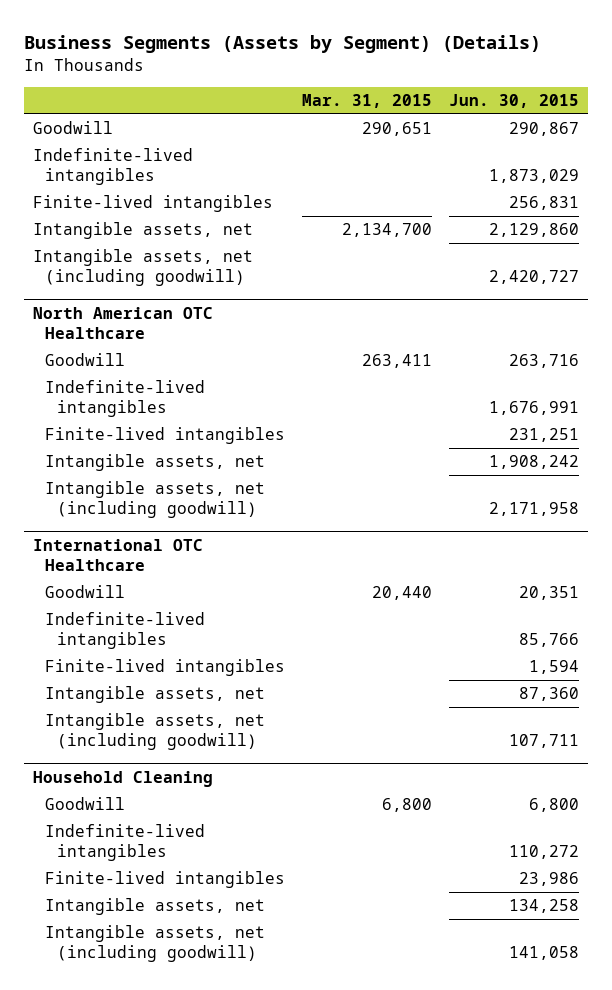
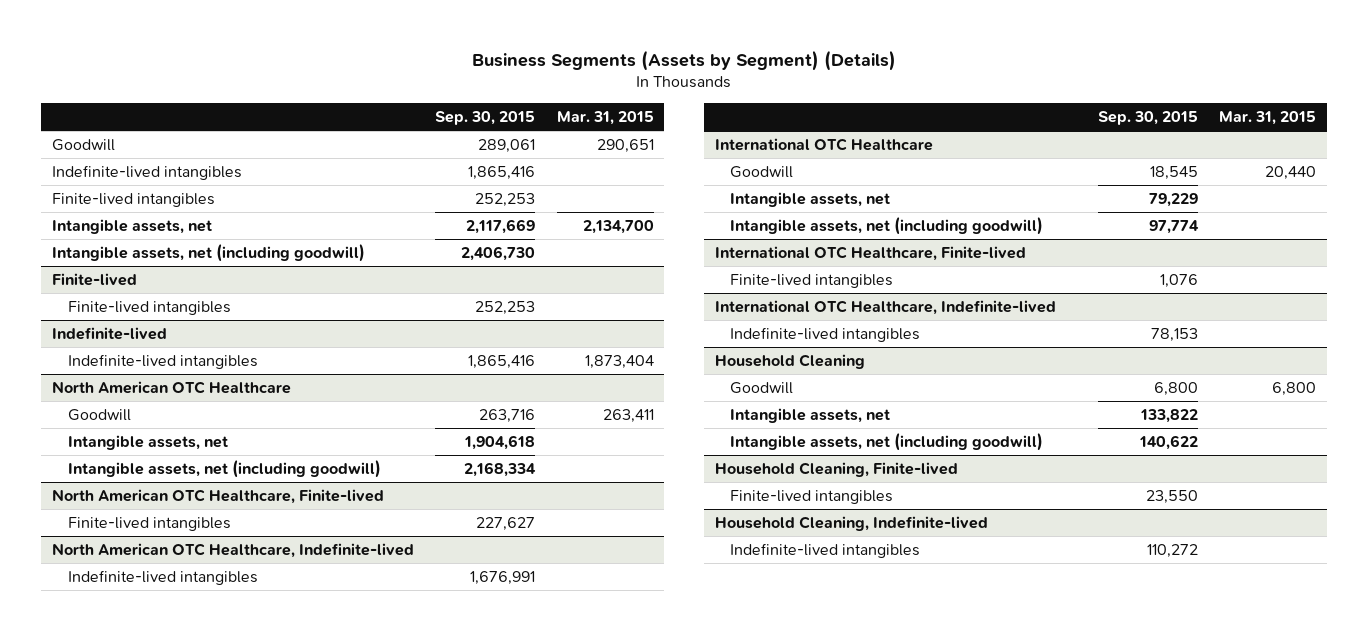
- | Mar. 31, 2015 | Jun. 30, 2015
+ | Sep. 30, 2015 | Mar. 31, 2015
+ Finite-lived
+ Finite-lived intangibles | 252,253 |
+ Indefinite-lived
+ Indefinite-lived intangibles | 1,865,416 | 1,873,404
@ North American OTC Healthcare
- Indefinite-lived intangibles | | 1,676,991
- Finite-lived intangibles | | 231,251
+ North American OTC Healthcare, Finite-lived
+ Finite-lived intangibles | 227,627 |
+ North American OTC Healthcare, Indefinite-lived
+ Indefinite-lived intangibles | 1,676,991 |
@ International OTC Healthcare
- Indefinite-lived intangibles | | 85,766
- Finite-lived intangibles | | 1,594
+ International OTC Healthcare, Finite-lived
+ Finite-lived intangibles | 1,076 |
+ International OTC Healthcare, Indefinite-lived
+ Indefinite-lived intangibles | 78,153 |
@ Household Cleaning
- Indefinite-lived intangibles | | 110,272
- Finite-lived intangibles | | 23,986
+ Household Cleaning, Finite-lived
+ Finite-lived intangibles | 23,550 |
+ Household Cleaning, Indefinite-lived
+ Indefinite-lived intangibles | 110,272 |

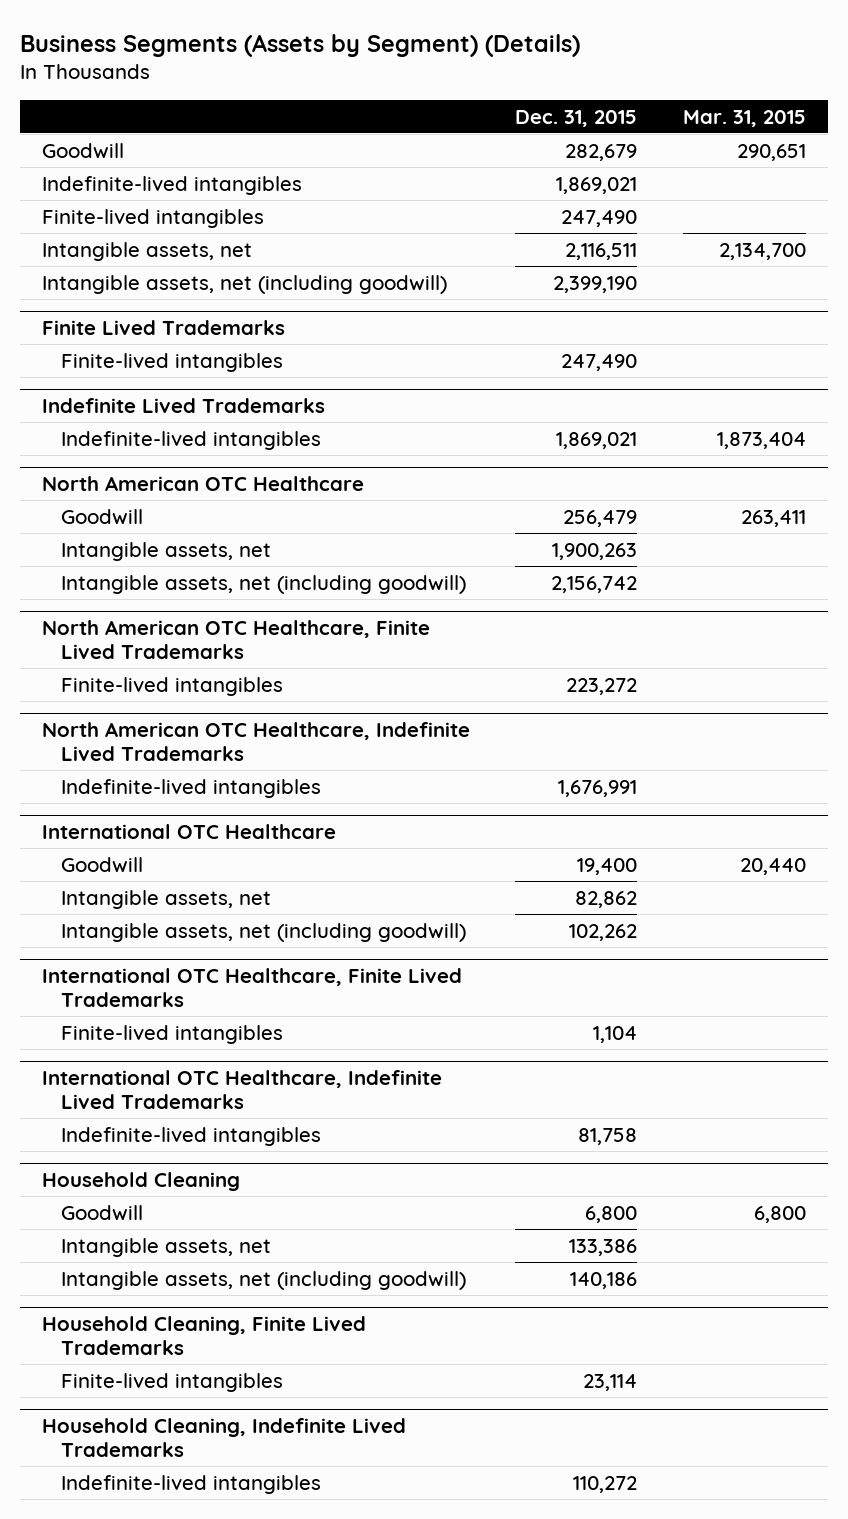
- | Sep. 30, 2015 | Mar. 31, 2015
+ | Dec. 31, 2015 | Mar. 31, 2015
- Finite-lived
+ Finite Lived Trademarks
- Indefinite-lived
+ Indefinite Lived Trademarks
- North American OTC Healthcare, Finite-lived
+ North American OTC Healthcare, Finite Lived Trademarks
- North American OTC Healthcare, Indefinite-lived
+ North American OTC Healthcare, Indefinite Lived Trademarks
- International OTC Healthcare, Finite-lived
+ International OTC Healthcare, Finite Lived Trademarks
- International OTC Healthcare, Indefinite-lived
+ International OTC Healthcare, Indefinite Lived Trademarks
- Household Cleaning, Finite-lived
+ Household Cleaning, Finite Lived Trademarks
- Household Cleaning, Indefinite-lived
+ Household Cleaning, Indefinite Lived Trademarks

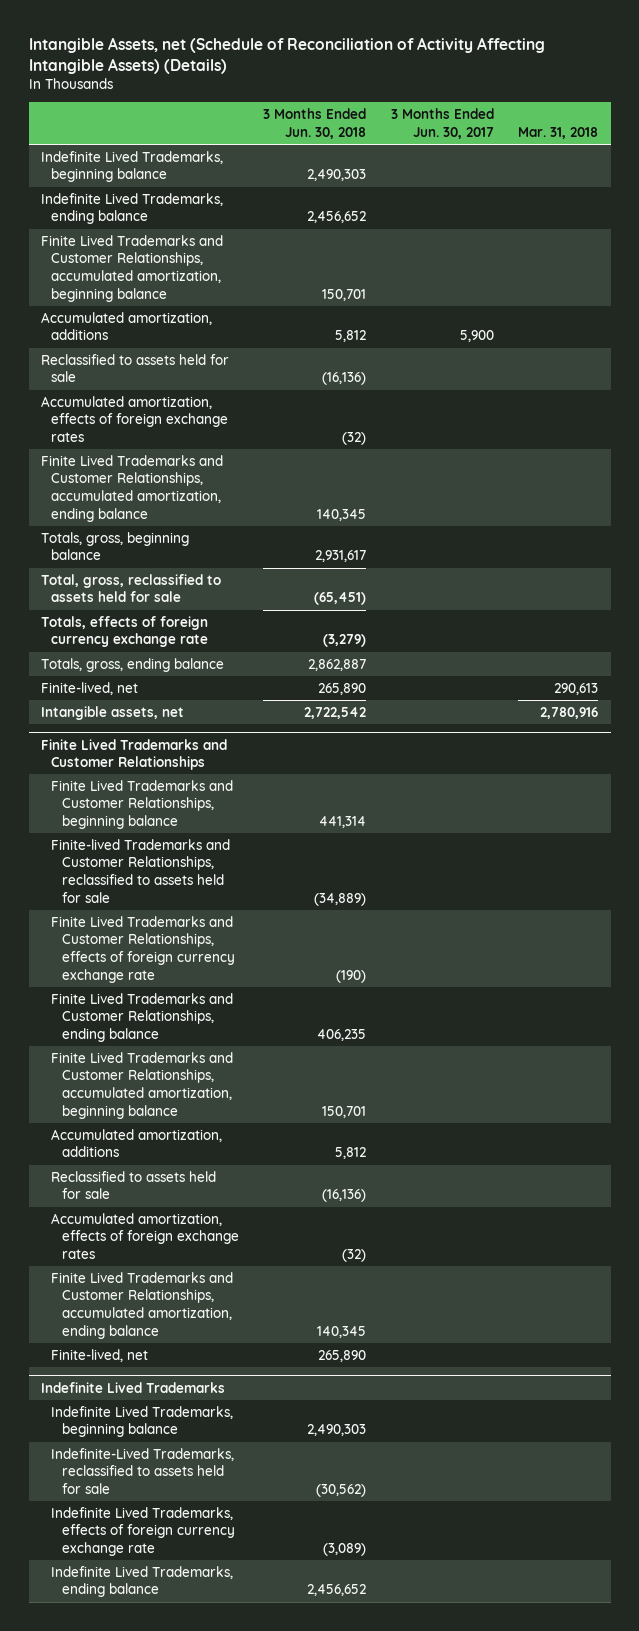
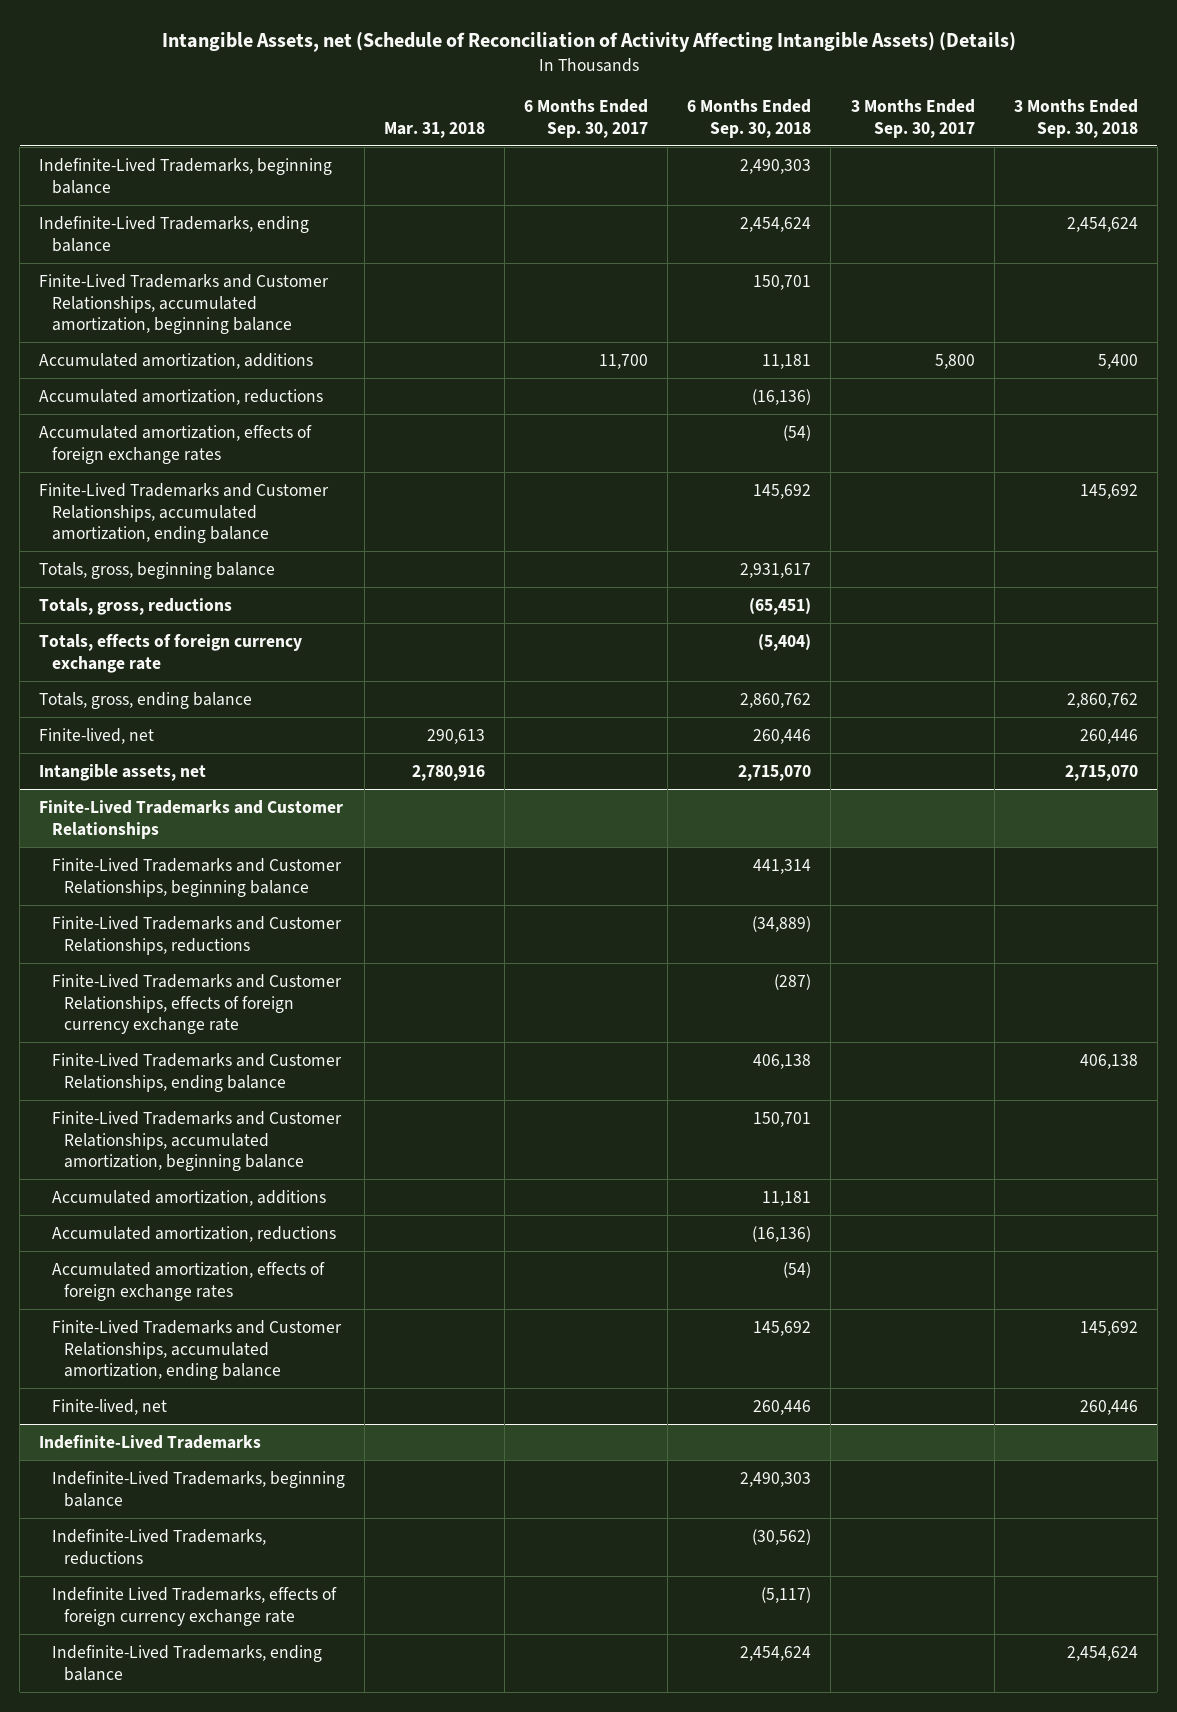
- | 3 Months Ended Jun. 30, 2018 | 3 Months Ended Jun. 30, 2017 | Mar. 31, 2018
+ | Mar. 31, 2018 | 6 Months Ended Sep. 30, 2017 | 6 Months Ended Sep. 30, 2018 | 3 Months Ended Sep. 30, 2017 | 3 Months Ended Sep. 30, 2018
- Indefinite Lived Trademarks, beginning balance | 2,490,303 | |
- Indefinite Lived Trademarks, ending balance | 2,456,652 | |
- Finite Lived Trademarks and Customer Relationships, accumulated amortization, beginning balance | 150,701 | |
+ Indefinite-Lived Trademarks, beginning balance | | | 2,490,303 | |
+ Indefinite-Lived Trademarks, ending balance | | | 2,454,624 | | 2,454,624
+ Finite-Lived Trademarks and Customer Relationships, accumulated amortization, beginning balance | | | 150,701 | |
- Reclassified to assets held for sale | (16,136) | |
+ Accumulated amortization, reductions | | | (16,136) | |
- Finite Lived Trademarks and Customer Relationships, accumulated amortization, ending balance | 140,345 | |
+ Finite-Lived Trademarks and Customer Relationships, accumulated amortization, ending balance | | | 145,692 | | 145,692
- Total, gross, reclassified to assets held for sale | (65,451) | |
+ Totals, gross, reductions | | | (65,451) | |
- Finite Lived Trademarks and Customer Relationships
- Finite Lived Trademarks and Customer Relationships, beginning balance | 441,314 | |
- Finite-lived Trademarks and Customer Relationships, reclassified to assets held for sale | (34,889) | |
- Finite Lived Trademarks and Customer Relationships, effects of foreign currency exchange rate | (190) | |
- Finite Lived Trademarks and Customer Relationships, ending balance | 406,235 | |
- Finite Lived Trademarks and Customer Relationships, accumulated amortization, beginning balance | 150,701 | |
+ Finite-Lived Trademarks and Customer Relationships
+ Finite-Lived Trademarks and Customer Relationships, beginning balance | | | 441,314 | |
+ Finite-Lived Trademarks and Customer Relationships, reductions | | | (34,889) | |
+ Finite-Lived Trademarks and Customer Relationships, effects of foreign currency exchange rate | | | (287) | |
+ Finite-Lived Trademarks and Customer Relationships, ending balance | | | 406,138 | | 406,138
+ Finite-Lived Trademarks and Customer Relationships, accumulated amortization, beginning balance | | | 150,701 | |
- Reclassified to assets held for sale | (16,136) | |
+ Accumulated amortization, reductions | | | (16,136) | |
- Finite Lived Trademarks and Customer Relationships, accumulated amortization, ending balance | 140,345 | |
+ Finite-Lived Trademarks and Customer Relationships, accumulated amortization, ending balance | | | 145,692 | | 145,692
- Indefinite Lived Trademarks
- Indefinite Lived Trademarks, beginning balance | 2,490,303 | |
- Indefinite-Lived Trademarks, reclassified to assets held for sale | (30,562) | |
+ Indefinite-Lived Trademarks
+ Indefinite-Lived Trademarks, beginning balance | | | 2,490,303 | |
+ Indefinite-Lived Trademarks, reductions | | | (30,562) | |
- Indefinite Lived Trademarks, ending balance | 2,456,652 | |
+ Indefinite-Lived Trademarks, ending balance | | | 2,454,624 | | 2,454,624

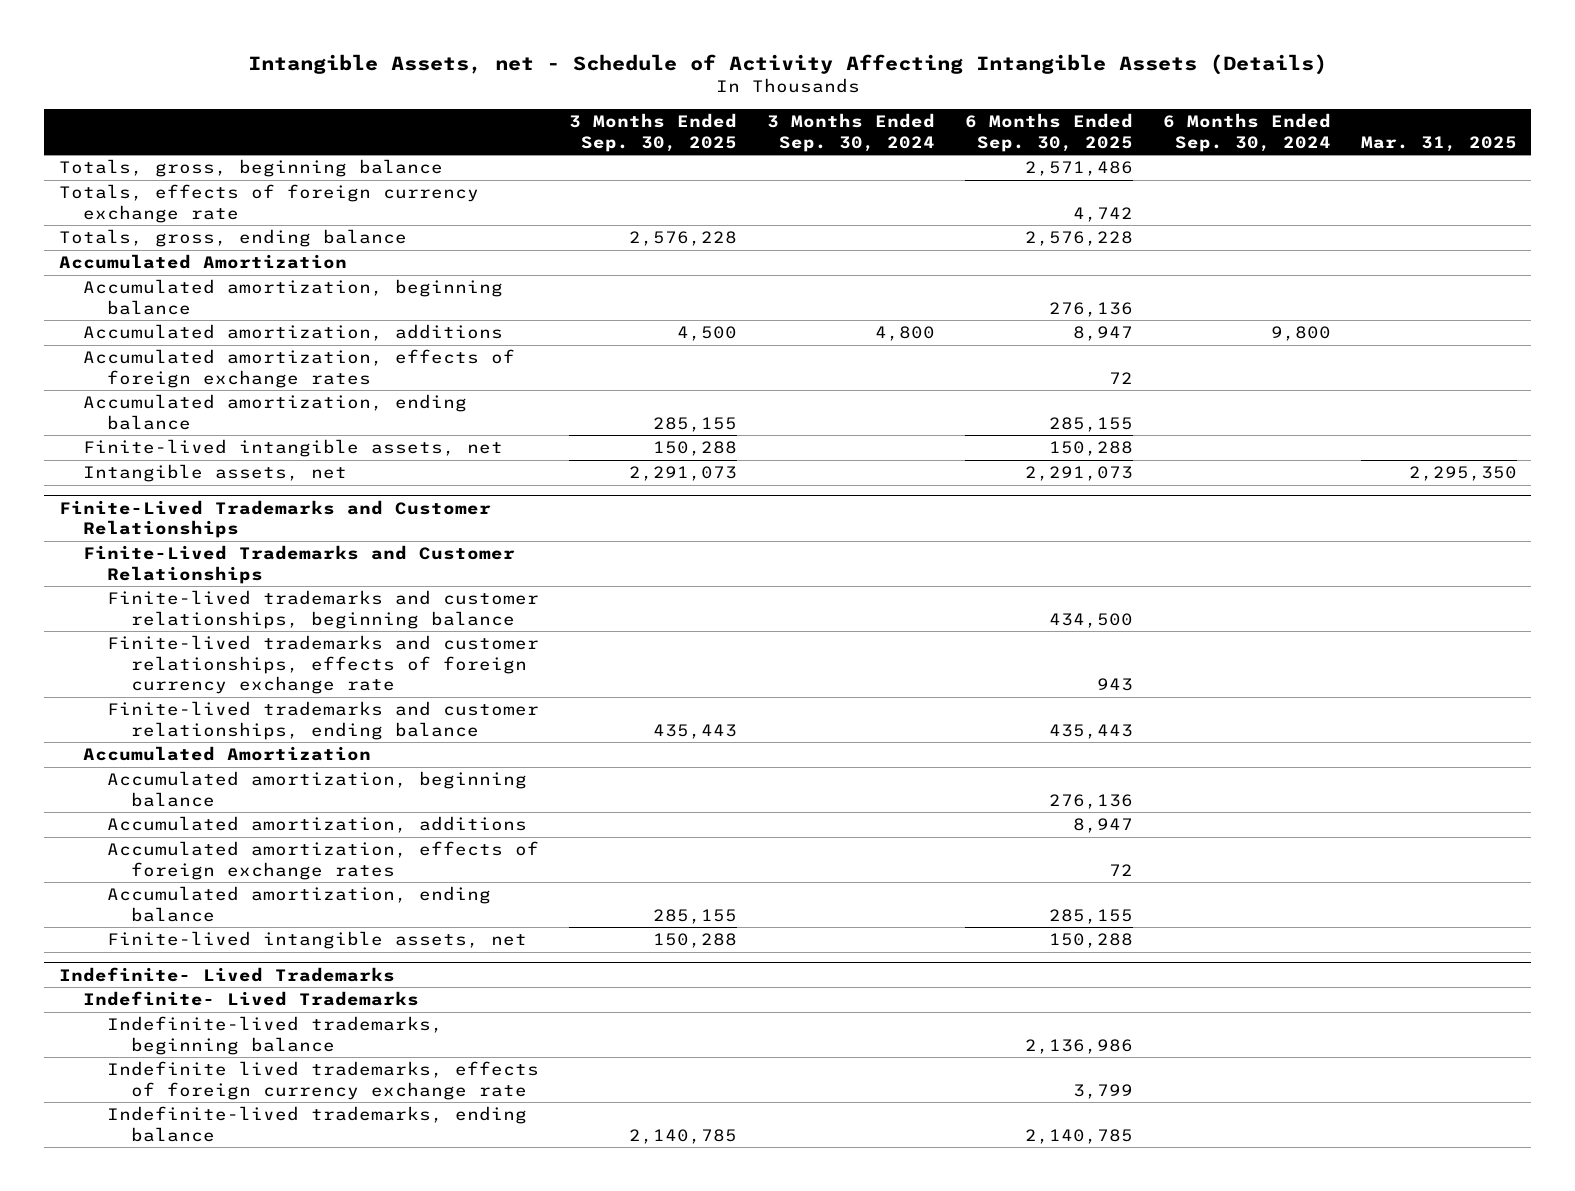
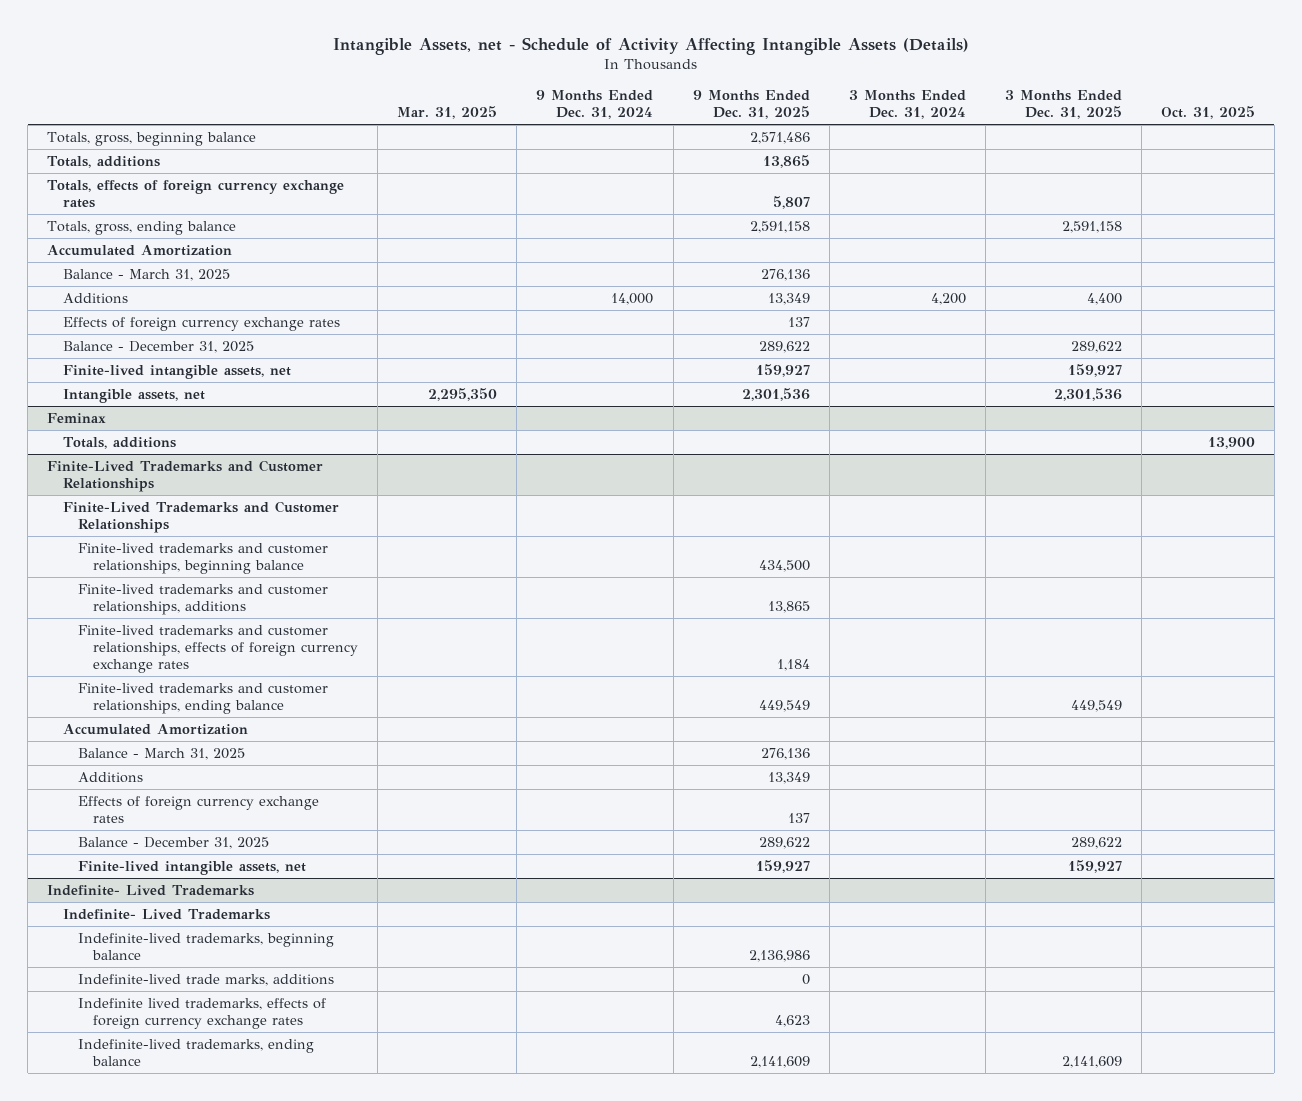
- | 3 Months Ended Sep. 30, 2025 | 3 Months Ended Sep. 30, 2024 | 6 Months Ended Sep. 30, 2025 | 6 Months Ended Sep. 30, 2024 | Mar. 31, 2025
+ | Mar. 31, 2025 | 9 Months Ended Dec. 31, 2024 | 9 Months Ended Dec. 31, 2025 | 3 Months Ended Dec. 31, 2024 | 3 Months Ended Dec. 31, 2025 | Oct. 31, 2025
- Totals, effects of foreign currency exchange rate | | | 4,742 | |
+ Totals, additions | | | 13,865 | | |
+ Totals, effects of foreign currency exchange rates | | | 5,807 | | |
- Accumulated amortization, beginning balance | | | 276,136 | |
- Accumulated amortization, additions | 4,500 | 4,800 | 8,947 | 9,800 |
- Accumulated amortization, effects of foreign exchange rates | | | 72 | |
- Accumulated amortization, ending balance | 285,155 | | 285,155 | |
+ Balance - March 31, 2025 | | | 276,136 | | |
+ Additions | | 14,000 | 13,349 | 4,200 | 4,400 |
+ Effects of foreign currency exchange rates | | | 137 | | |
+ Balance - December 31, 2025 | | | 289,622 | | 289,622 |
+ Feminax
+ Totals, additions | | | | | | 13,900
@ Finite-Lived Trademarks and Customer Relationships
- Finite-lived trademarks and customer relationships, effects of foreign currency exchange rate | | | 943 | |
+ Finite-lived trademarks and customer relationships, additions | | | 13,865 | | |
+ Finite-lived trademarks and customer relationships, effects of foreign currency exchange rates | | | 1,184 | | |
- Accumulated amortization, beginning balance | | | 276,136 | |
- Accumulated amortization, additions | | | 8,947 | |
- Accumulated amortization, effects of foreign exchange rates | | | 72 | |
- Accumulated amortization, ending balance | 285,155 | | 285,155 | |
+ Balance - March 31, 2025 | | | 276,136 | | |
+ Additions | | | 13,349 | | |
+ Effects of foreign currency exchange rates | | | 137 | | |
+ Balance - December 31, 2025 | | | 289,622 | | 289,622 |
@ Indefinite- Lived Trademarks
- Indefinite lived trademarks, effects of foreign currency exchange rate | | | 3,799 | |
+ Indefinite-lived trade marks, additions | | | 0 | | |
+ Indefinite lived trademarks, effects of foreign currency exchange rates | | | 4,623 | | |

